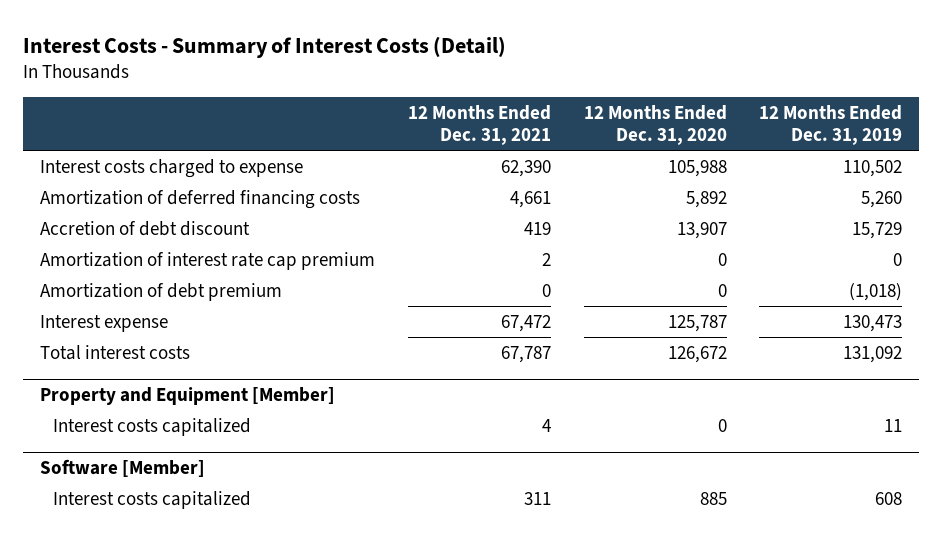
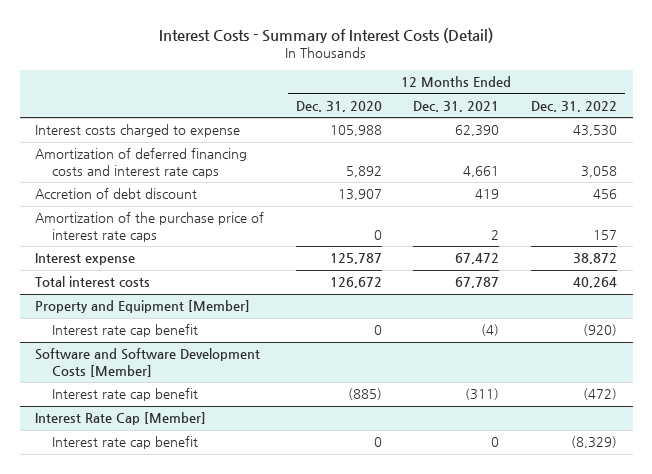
- | 12 Months Ended Dec. 31, 2021 | 12 Months Ended Dec. 31, 2020 | 12 Months Ended Dec. 31, 2019
+ | 12 Months Ended Dec. 31, 2020 | 12 Months Ended Dec. 31, 2021 | 12 Months Ended Dec. 31, 2022
- Amortization of deferred financing costs | 4,661 | 5,892 | 5,260
+ Amortization of deferred financing costs and interest rate caps | 5,892 | 4,661 | 3,058
- Amortization of interest rate cap premium | 2 | 0 | 0
- Amortization of debt premium | 0 | 0 | (1,018)
+ Amortization of the purchase price of interest rate caps | 0 | 2 | 157
@ Property and Equipment [Member]
- Interest costs capitalized | 4 | 0 | 11
- Software [Member]
- Interest costs capitalized | 311 | 885 | 608
@ Property and Equipment [Member]
+ Interest rate cap benefit | 0 | (4) | (920)
+ Software and Software Development Costs [Member]
+ Interest rate cap benefit | (885) | (311) | (472)
+ Interest Rate Cap [Member]
+ Interest rate cap benefit | 0 | 0 | (8,329)

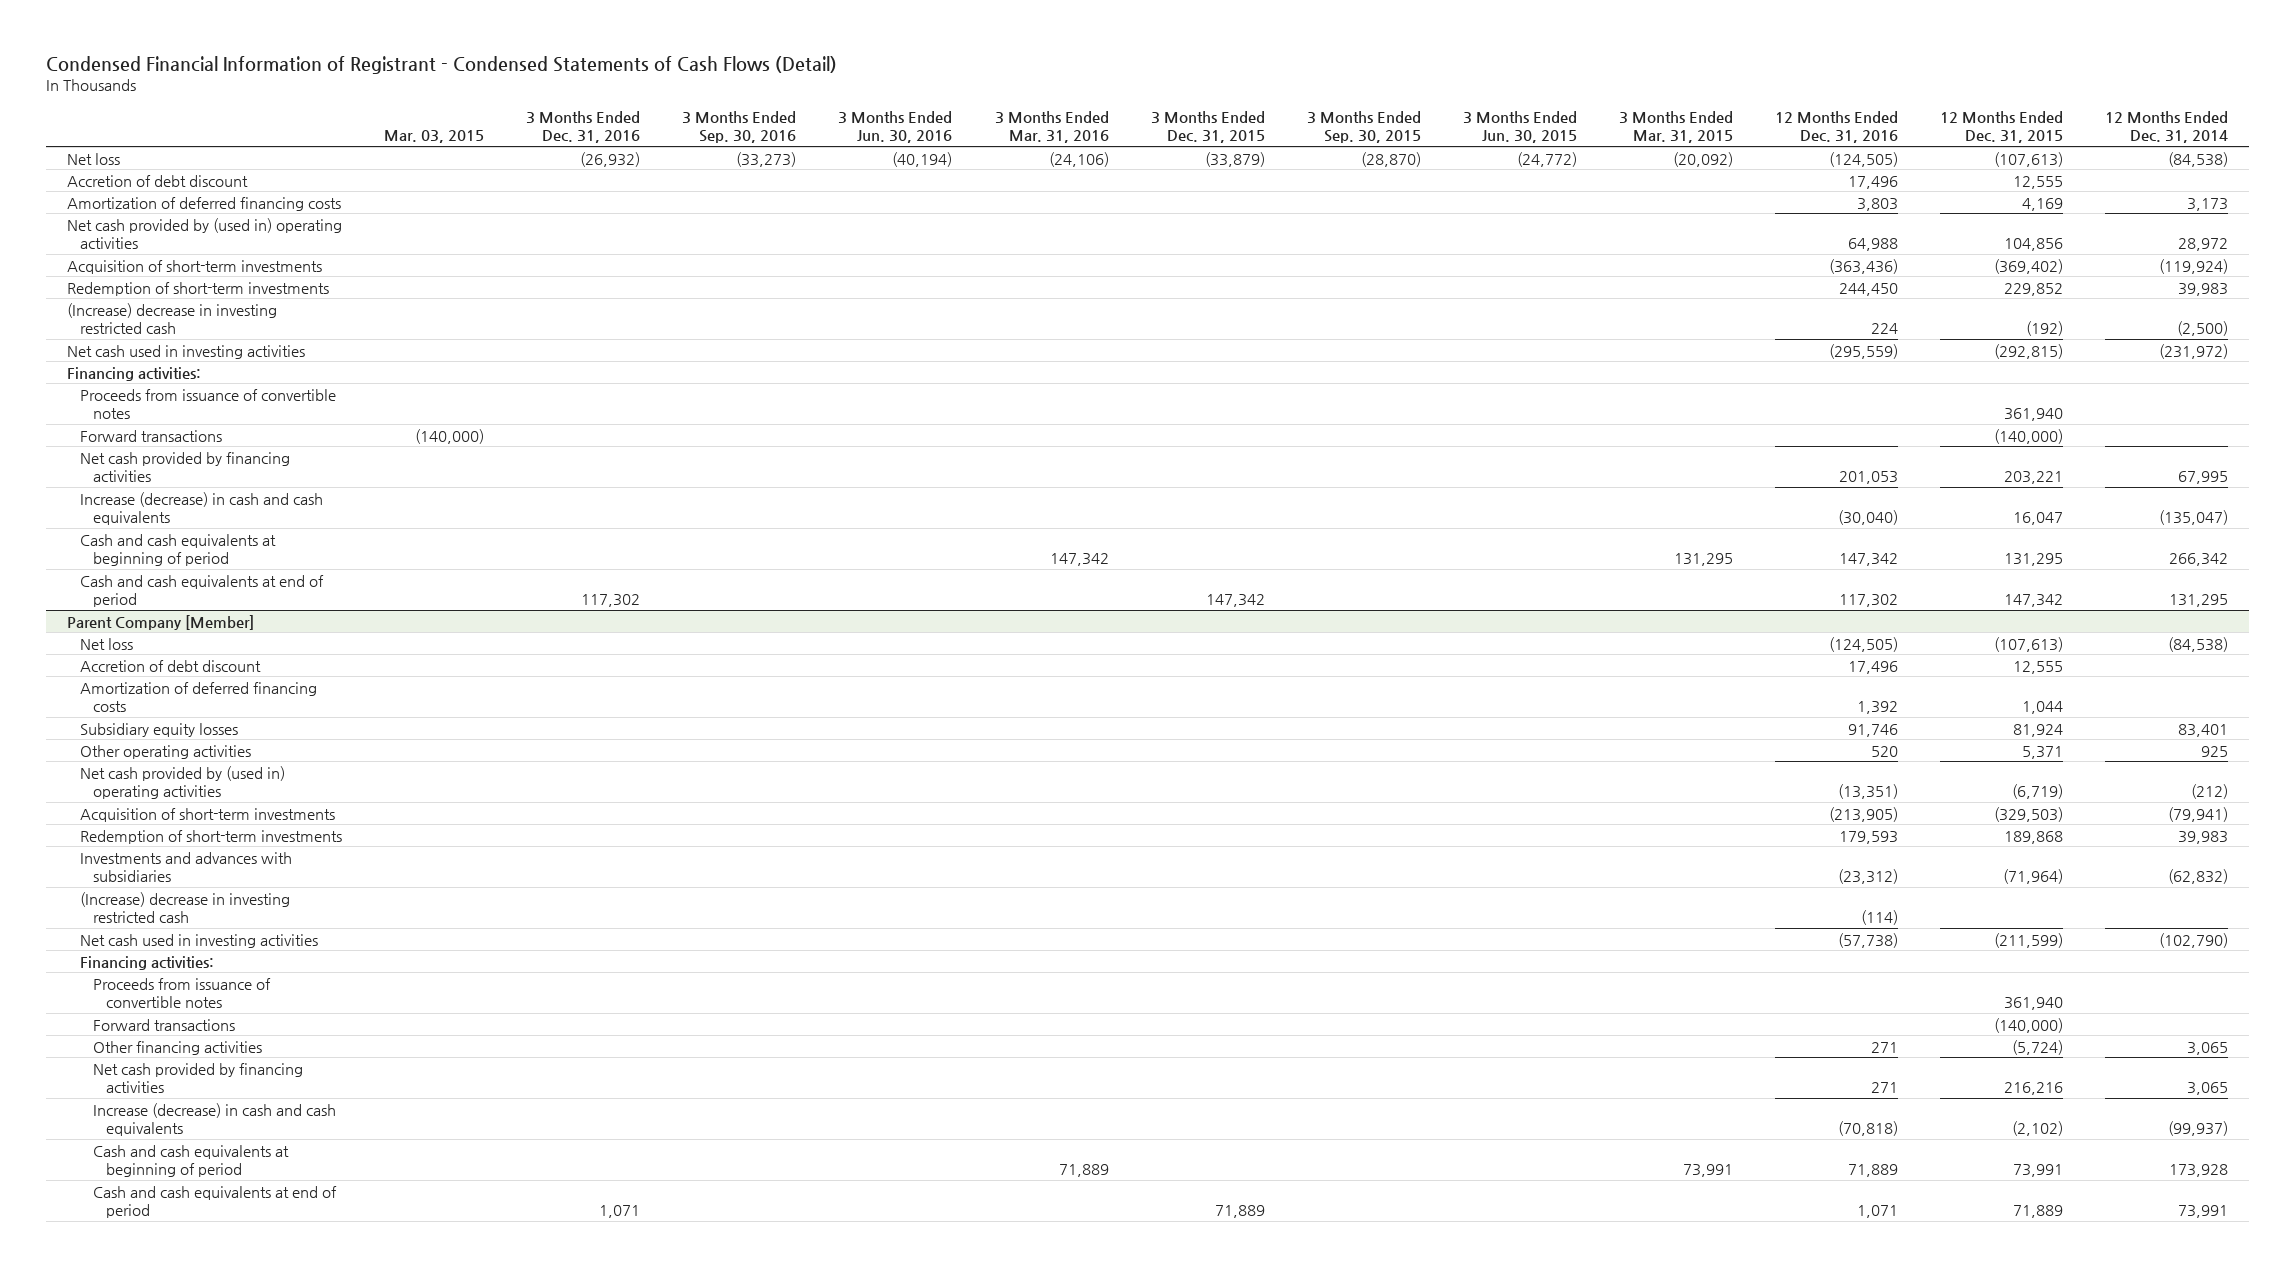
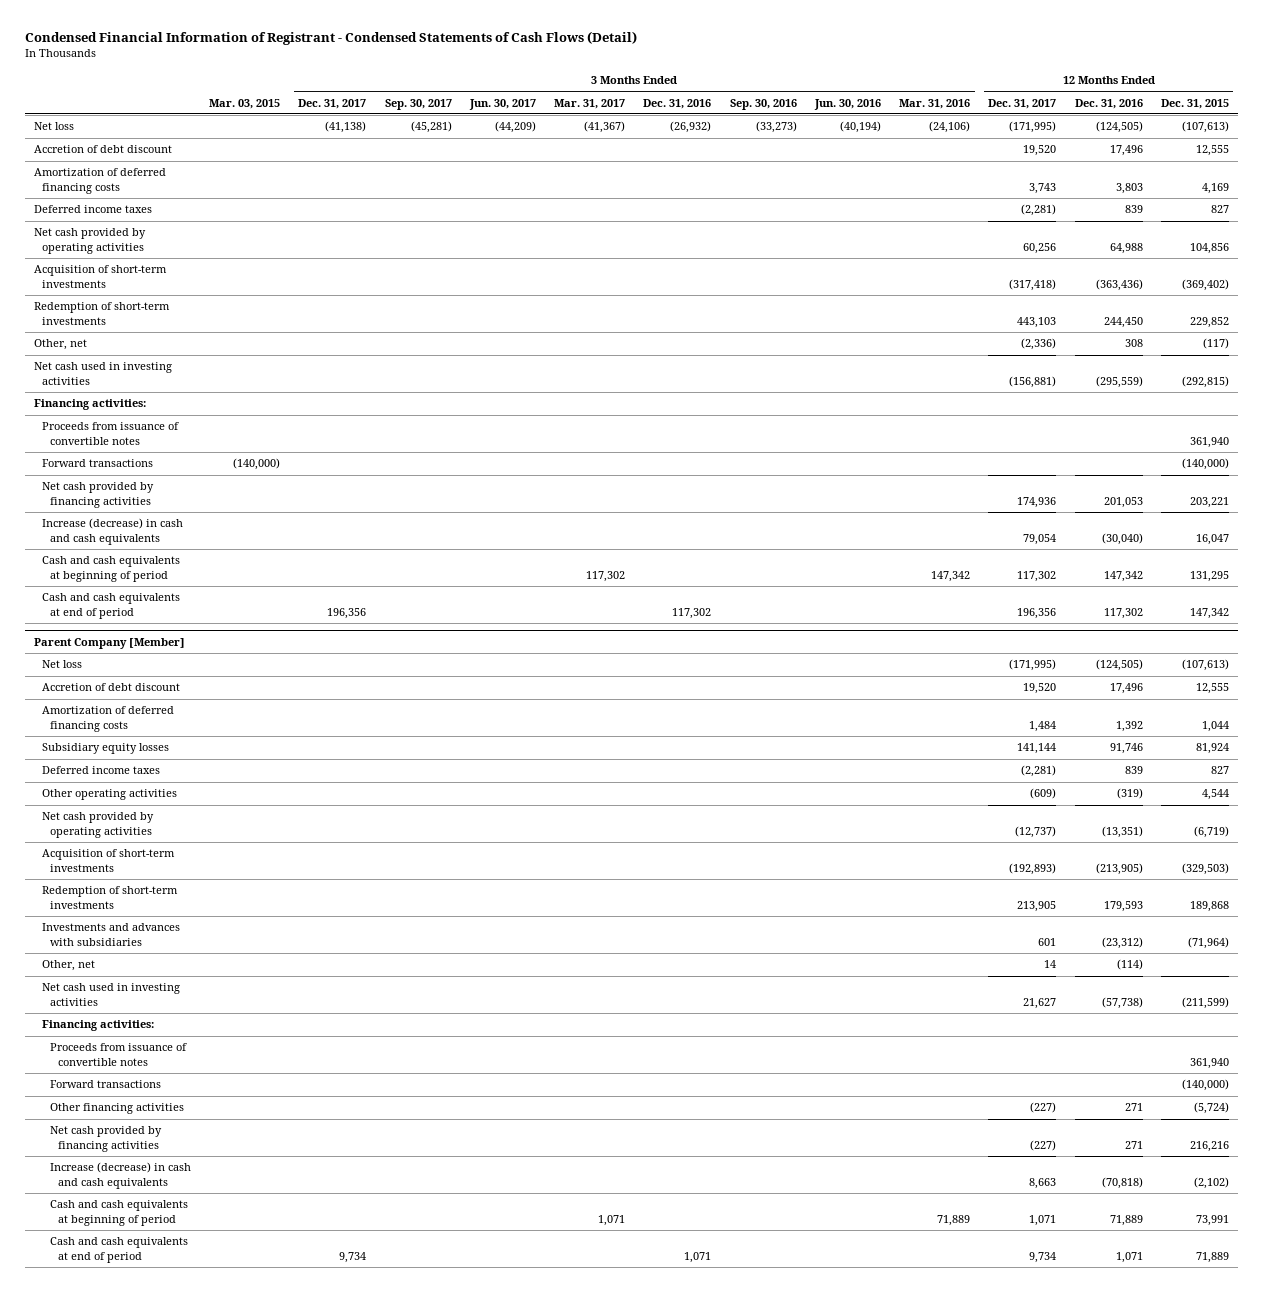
- | Mar. 03, 2015 | 3 Months Ended Dec. 31, 2016 | 3 Months Ended Sep. 30, 2016 | 3 Months Ended Jun. 30, 2016 | 3 Months Ended Mar. 31, 2016 | 3 Months Ended Dec. 31, 2015 | 3 Months Ended Sep. 30, 2015 | 3 Months Ended Jun. 30, 2015 | 3 Months Ended Mar. 31, 2015 | 12 Months Ended Dec. 31, 2016 | 12 Months Ended Dec. 31, 2015 | 12 Months Ended Dec. 31, 2014
+ | Mar. 03, 2015 | 3 Months Ended Dec. 31, 2017 | 3 Months Ended Sep. 30, 2017 | 3 Months Ended Jun. 30, 2017 | 3 Months Ended Mar. 31, 2017 | 3 Months Ended Dec. 31, 2016 | 3 Months Ended Sep. 30, 2016 | 3 Months Ended Jun. 30, 2016 | 3 Months Ended Mar. 31, 2016 | 12 Months Ended Dec. 31, 2017 | 12 Months Ended Dec. 31, 2016 | 12 Months Ended Dec. 31, 2015
- Net cash provided by (used in) operating activities | | | | | | | | | | 64,988 | 104,856 | 28,972
+ Deferred income taxes | | | | | | | | | | (2,281) | 839 | 827
+ Net cash provided by operating activities | | | | | | | | | | 60,256 | 64,988 | 104,856
- (Increase) decrease in investing restricted cash | | | | | | | | | | 224 | (192) | (2,500)
+ Other, net | | | | | | | | | | (2,336) | 308 | (117)
@ Parent Company [Member]
- Other operating activities | | | | | | | | | | 520 | 5,371 | 925
- Net cash provided by (used in) operating activities | | | | | | | | | | (13,351) | (6,719) | (212)
+ Deferred income taxes | | | | | | | | | | (2,281) | 839 | 827
+ Other operating activities | | | | | | | | | | (609) | (319) | 4,544
+ Net cash provided by operating activities | | | | | | | | | | (12,737) | (13,351) | (6,719)
- (Increase) decrease in investing restricted cash | | | | | | | | | | (114) | |
+ Other, net | | | | | | | | | | 14 | (114) |

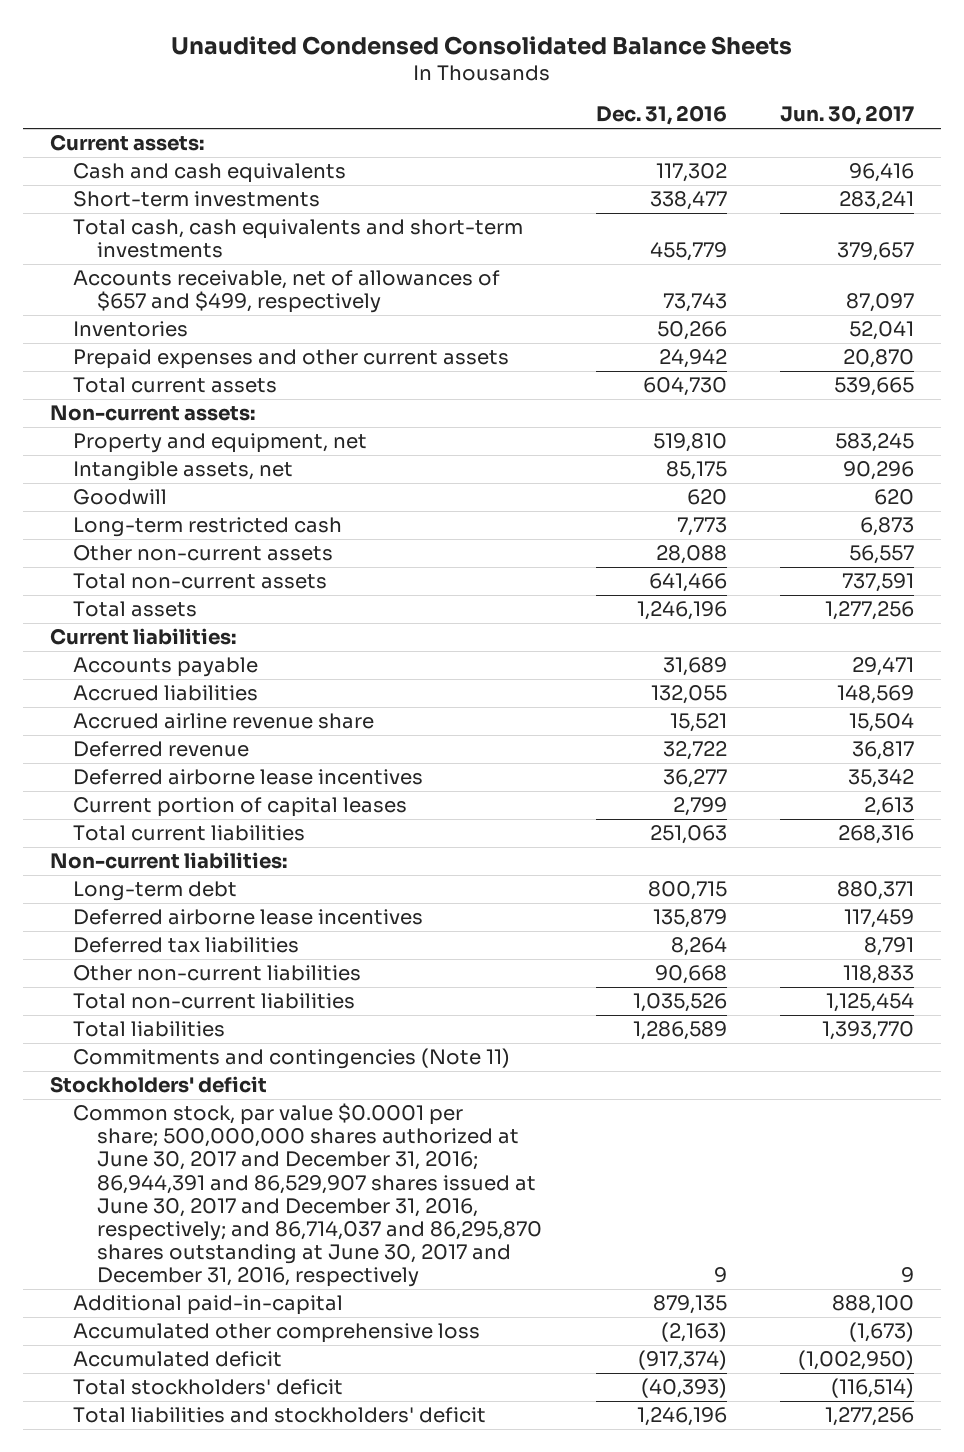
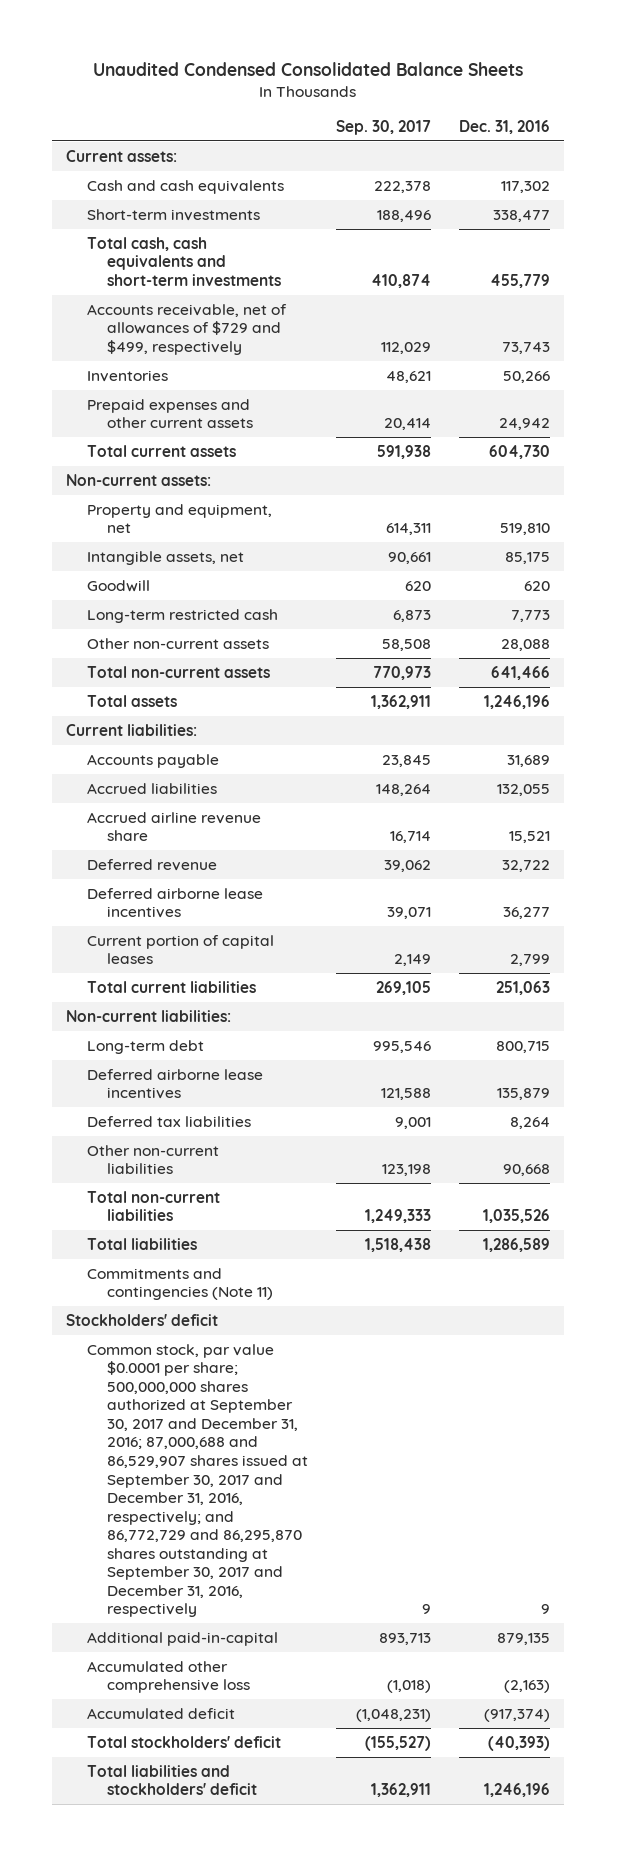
- | Dec. 31, 2016 | Jun. 30, 2017
+ | Sep. 30, 2017 | Dec. 31, 2016
- Accounts receivable, net of allowances of $657 and $499, respectively | 73,743 | 87,097
+ Accounts receivable, net of allowances of $729 and $499, respectively | 112,029 | 73,743
- Common stock, par value $0.0001 per share; 500,000,000 shares authorized at June 30, 2017 and December 31, 2016; 86,944,391 and 86,529,907 shares issued at June 30, 2017 and December 31, 2016, respectively; and 86,714,037 and 86,295,870 shares outstanding at June 30, 2017 and December 31, 2016, respectively | 9 | 9
+ Common stock, par value $0.0001 per share; 500,000,000 shares authorized at September 30, 2017 and December 31, 2016; 87,000,688 and 86,529,907 shares issued at September 30, 2017 and December 31, 2016, respectively; and 86,772,729 and 86,295,870 shares outstanding at September 30, 2017 and December 31, 2016, respectively | 9 | 9

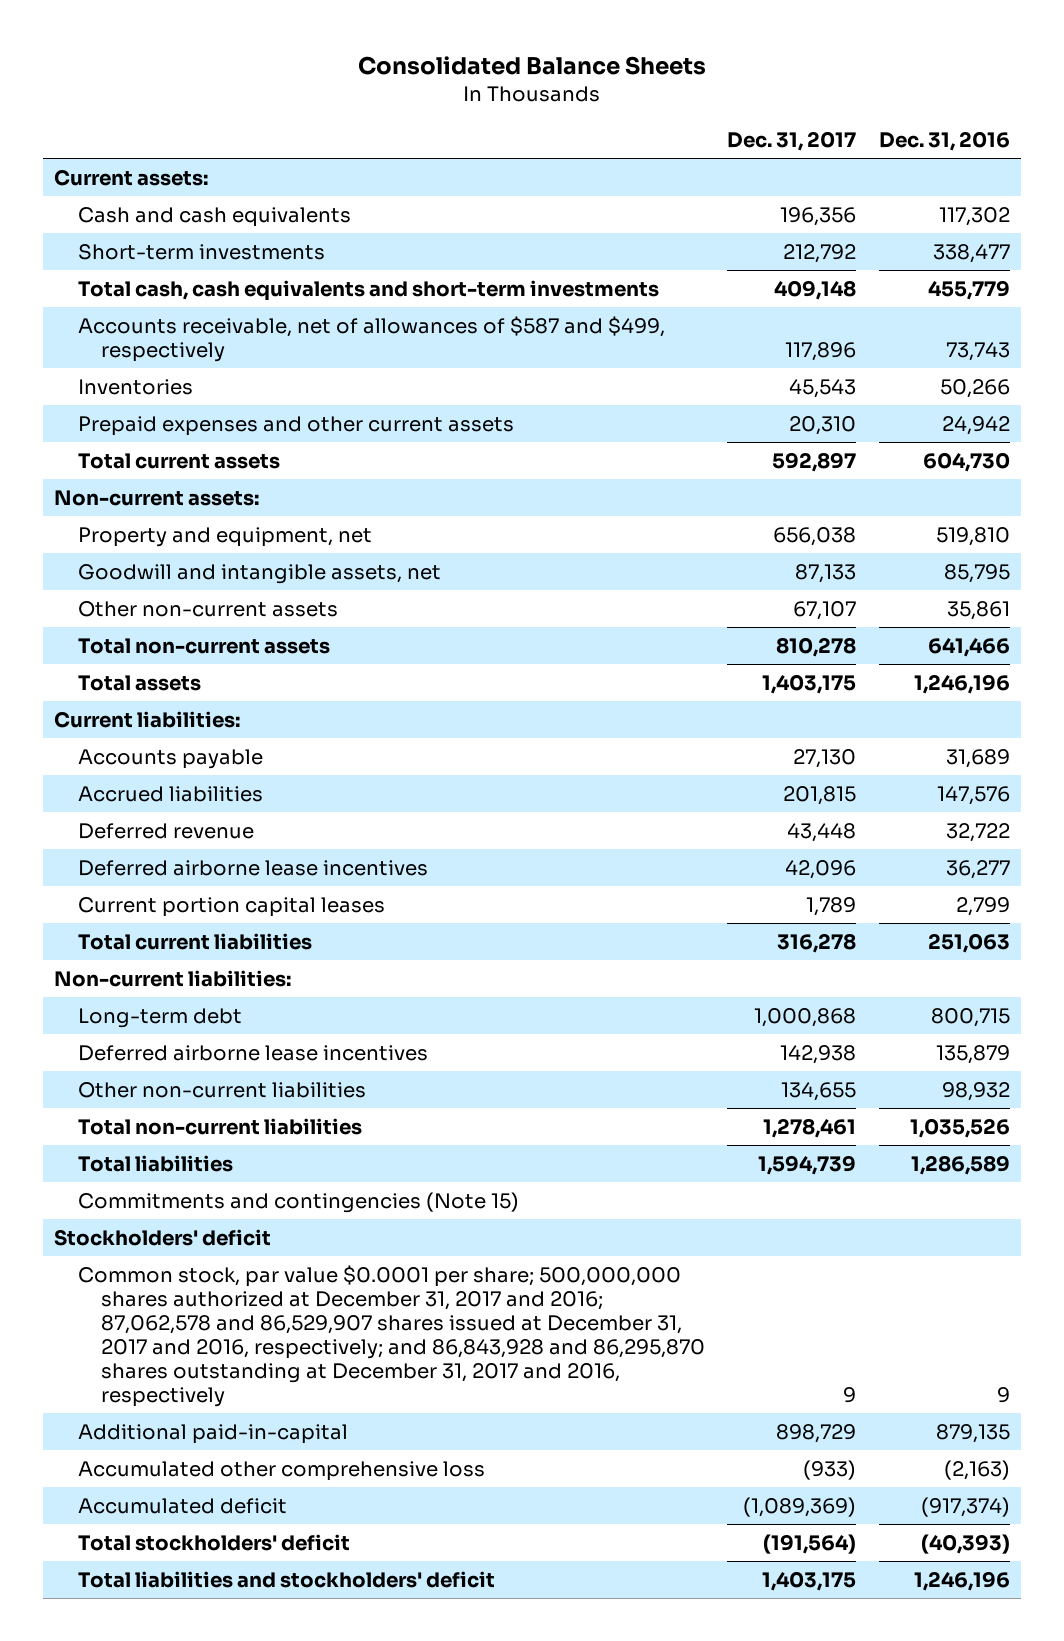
- Unaudited Condensed Consolidated Balance Sheets
+ Consolidated Balance Sheets
- | Sep. 30, 2017 | Dec. 31, 2016
+ | Dec. 31, 2017 | Dec. 31, 2016
- Accounts receivable, net of allowances of $729 and $499, respectively | 112,029 | 73,743
+ Accounts receivable, net of allowances of $587 and $499, respectively | 117,896 | 73,743
- Intangible assets, net | 90,661 | 85,175
- Goodwill | 620 | 620
- Long-term restricted cash | 6,873 | 7,773
- Other non-current assets | 58,508 | 28,088
+ Goodwill and intangible assets, net | 87,133 | 85,795
+ Other non-current assets | 67,107 | 35,861
- Accrued liabilities | 148,264 | 132,055
- Accrued airline revenue share | 16,714 | 15,521
+ Accrued liabilities | 201,815 | 147,576
- Current portion of capital leases | 2,149 | 2,799
+ Current portion capital leases | 1,789 | 2,799
- Deferred tax liabilities | 9,001 | 8,264
- Other non-current liabilities | 123,198 | 90,668
+ Other non-current liabilities | 134,655 | 98,932
- Commitments and contingencies (Note 11)
+ Commitments and contingencies (Note 15)
- Common stock, par value $0.0001 per share; 500,000,000 shares authorized at September 30, 2017 and December 31, 2016; 87,000,688 and 86,529,907 shares issued at September 30, 2017 and December 31, 2016, respectively; and 86,772,729 and 86,295,870 shares outstanding at September 30, 2017 and December 31, 2016, respectively | 9 | 9
+ Common stock, par value $0.0001 per share; 500,000,000 shares authorized at December 31, 2017 and 2016; 87,062,578 and 86,529,907 shares issued at December 31, 2017 and 2016, respectively; and 86,843,928 and 86,295,870 shares outstanding at December 31, 2017 and 2016, respectively | 9 | 9

